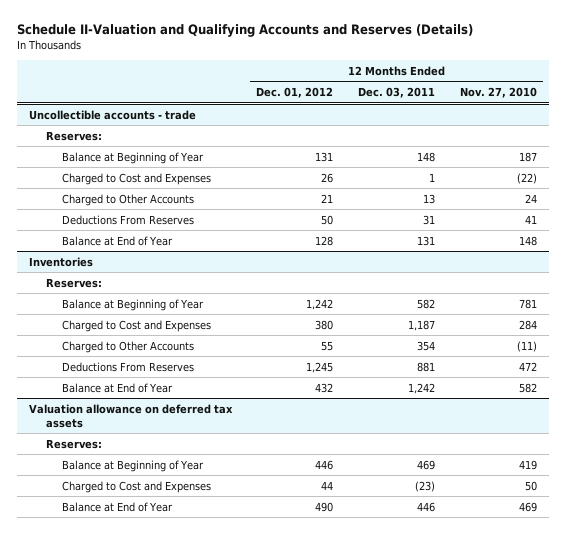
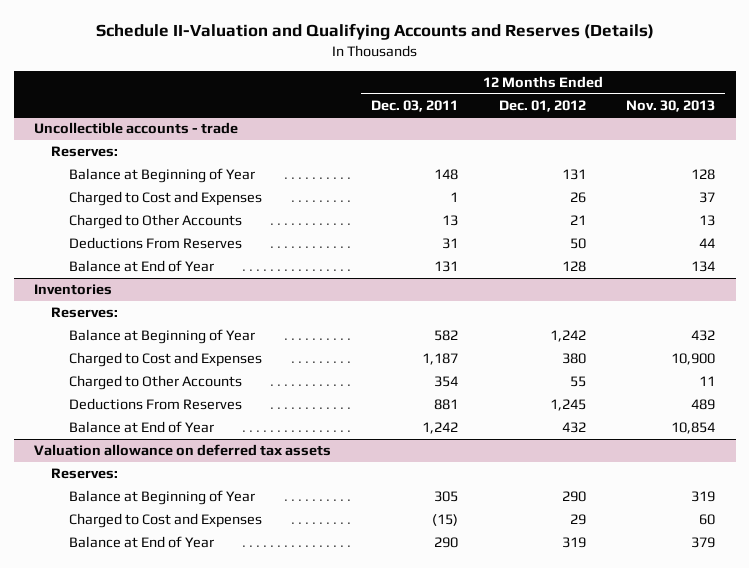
- | 12 Months Ended Dec. 01, 2012 | 12 Months Ended Dec. 03, 2011 | 12 Months Ended Nov. 27, 2010
+ | 12 Months Ended Dec. 03, 2011 | 12 Months Ended Dec. 01, 2012 | 12 Months Ended Nov. 30, 2013
@ Valuation allowance on deferred tax assets
- Balance at Beginning of Year | 446 | 469 | 419
- Charged to Cost and Expenses | 44 | (23) | 50
- Balance at End of Year | 490 | 446 | 469
+ Balance at Beginning of Year | 305 | 290 | 319
+ Charged to Cost and Expenses | (15) | 29 | 60
+ Balance at End of Year | 290 | 319 | 379

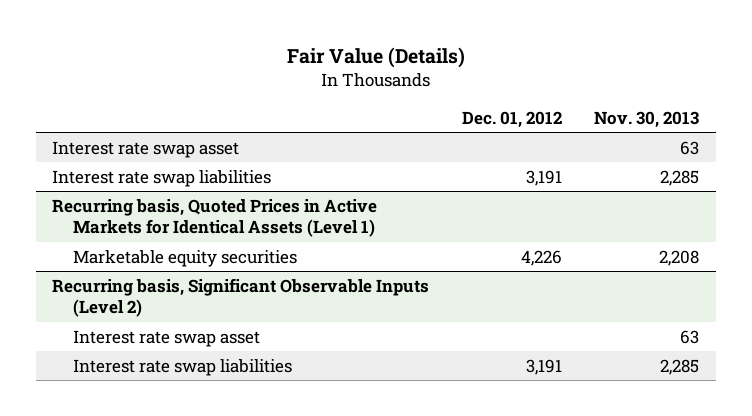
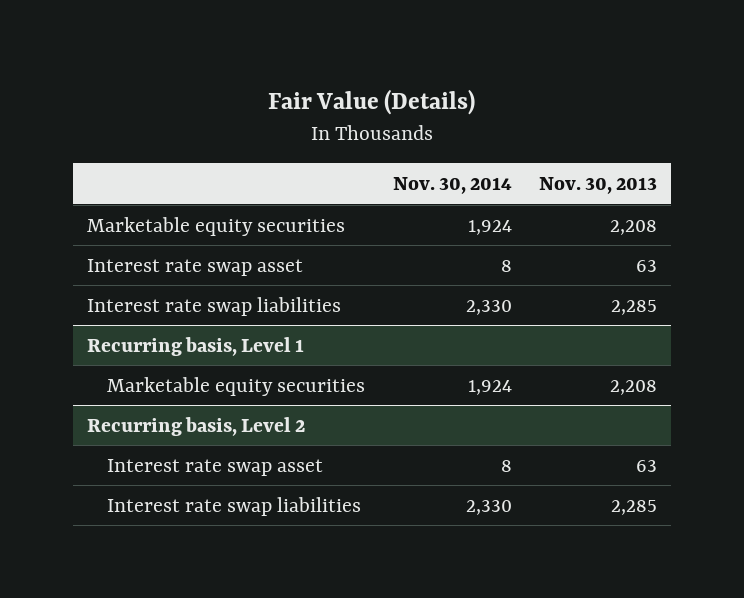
- | Dec. 01, 2012 | Nov. 30, 2013
+ | Nov. 30, 2014 | Nov. 30, 2013
+ Marketable equity securities | 1,924 | 2,208
- Recurring basis, Quoted Prices in Active Markets for Identical Assets (Level 1)
+ Recurring basis, Level 1
- Recurring basis, Significant Observable Inputs (Level 2)
+ Recurring basis, Level 2

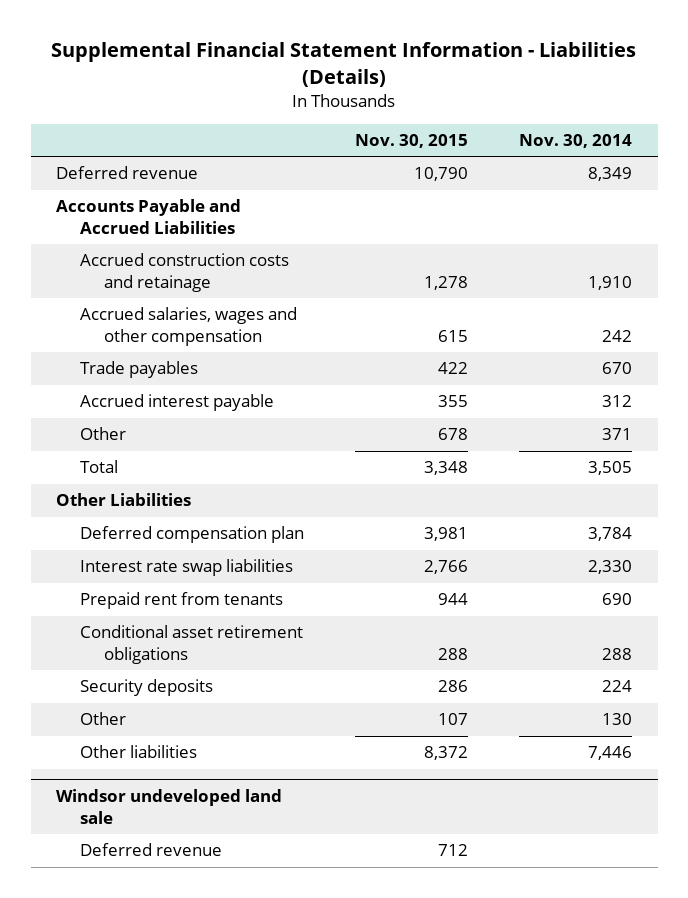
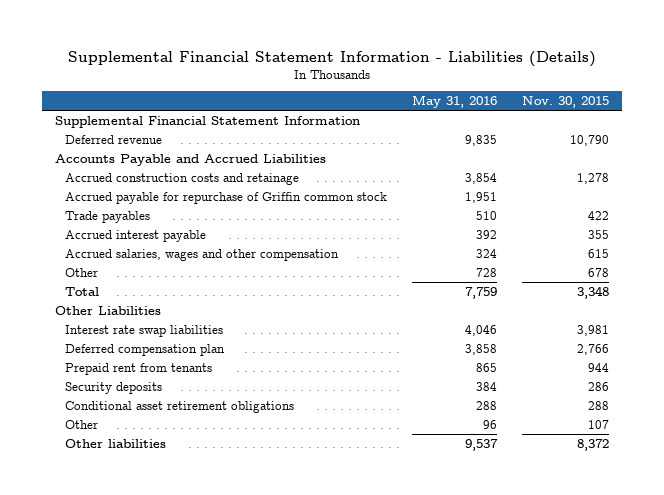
- | Nov. 30, 2015 | Nov. 30, 2014
+ | May 31, 2016 | Nov. 30, 2015
+ Supplemental Financial Statement Information
+ Accrued payable for repurchase of Griffin common stock | 1,951 |
moved down: Accrued salaries, wages and other compensation | 324 | 615
- Deferred compensation plan | 3,981 | 3,784
- Interest rate swap liabilities | 2,766 | 2,330
+ Interest rate swap liabilities | 4,046 | 3,981
+ Deferred compensation plan | 3,858 | 2,766
moved down: Conditional asset retirement obligations | 288 | 288
- Windsor undeveloped land sale
- Deferred revenue | 712 |

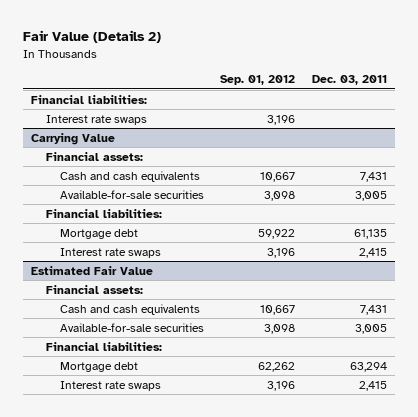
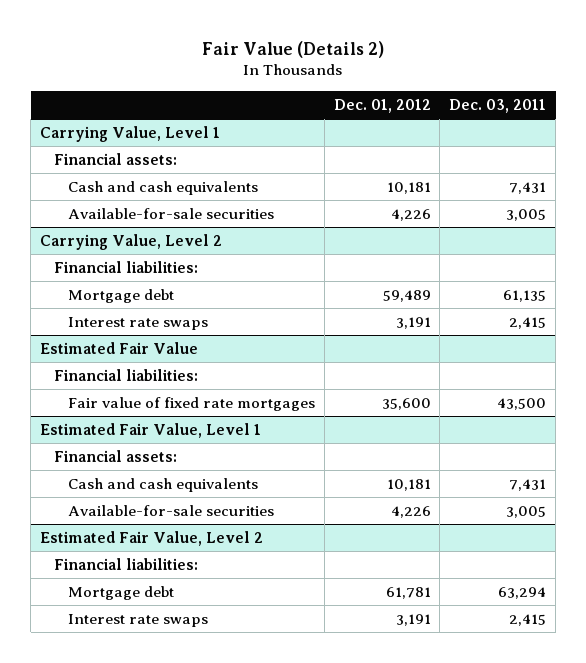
- | Sep. 01, 2012 | Dec. 03, 2011
+ | Dec. 01, 2012 | Dec. 03, 2011
- Financial liabilities:
- Interest rate swaps | 3,196 |
- Carrying Value
+ Carrying Value, Level 1
+ Carrying Value, Level 2
@ Estimated Fair Value
+ Financial liabilities:
+ Fair value of fixed rate mortgages | 35,600 | 43,500
+ Estimated Fair Value, Level 1
+ Estimated Fair Value, Level 2

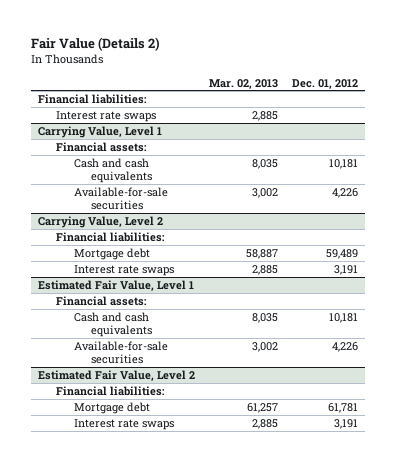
- | Dec. 01, 2012 | Dec. 03, 2011
+ | Mar. 02, 2013 | Dec. 01, 2012
+ Financial liabilities:
+ Interest rate swaps | 2,885 |
- Estimated Fair Value
- Financial liabilities:
- Fair value of fixed rate mortgages | 35,600 | 43,500

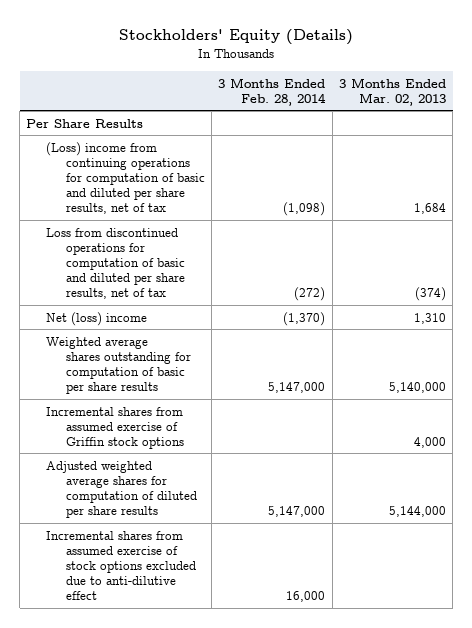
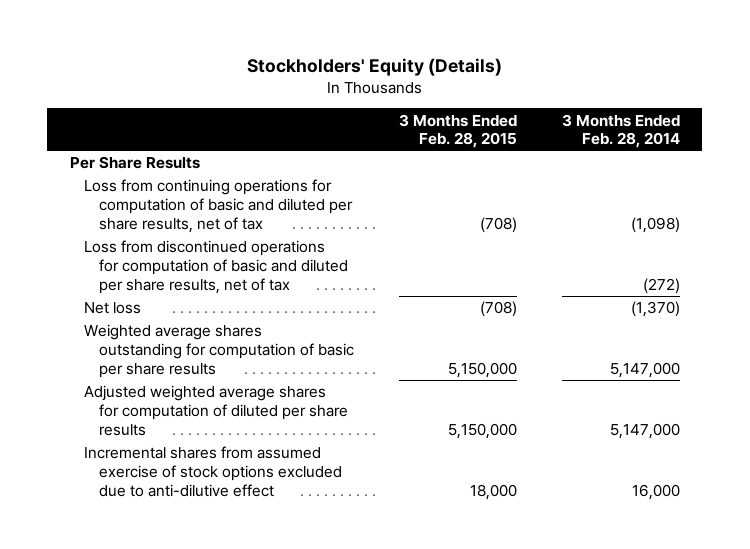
- | 3 Months Ended Feb. 28, 2014 | 3 Months Ended Mar. 02, 2013
+ | 3 Months Ended Feb. 28, 2015 | 3 Months Ended Feb. 28, 2014
- (Loss) income from continuing operations for computation of basic and diluted per share results, net of tax | (1,098) | 1,684
+ Loss from continuing operations for computation of basic and diluted per share results, net of tax | (708) | (1,098)
- Net (loss) income | (1,370) | 1,310
+ Net loss | (708) | (1,370)
- Incremental shares from assumed exercise of Griffin stock options | | 4,000

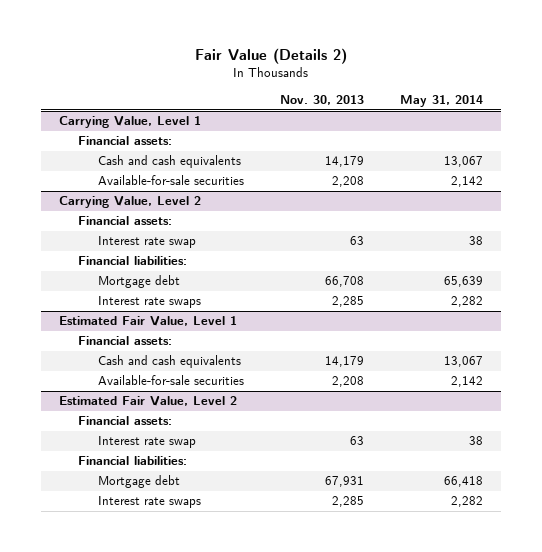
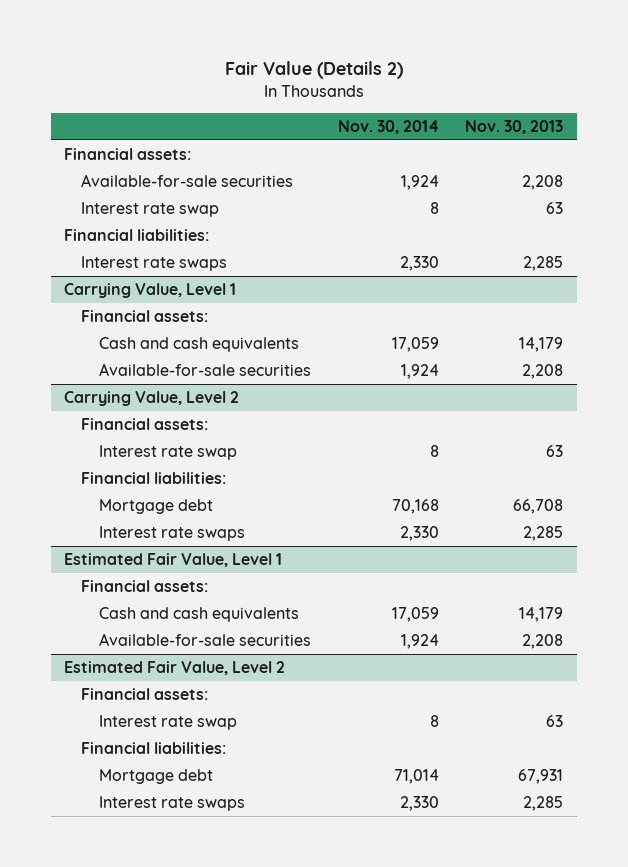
- | Nov. 30, 2013 | May 31, 2014
+ | Nov. 30, 2014 | Nov. 30, 2013
+ Financial assets:
+ Available-for-sale securities | 1,924 | 2,208
+ Interest rate swap | 8 | 63
+ Financial liabilities:
+ Interest rate swaps | 2,330 | 2,285

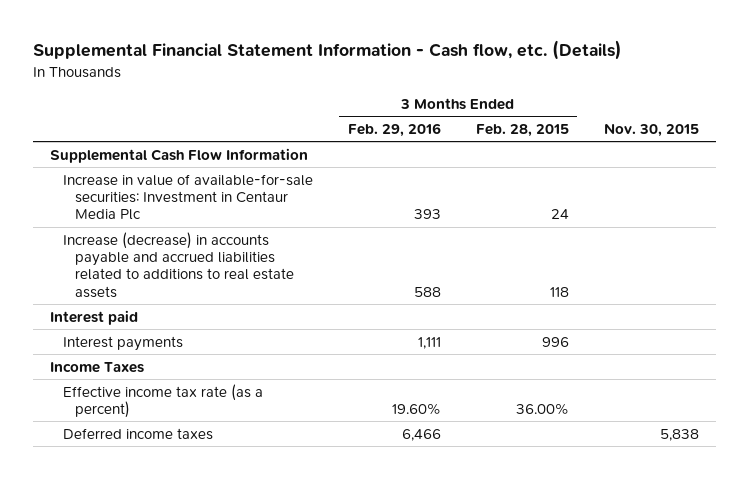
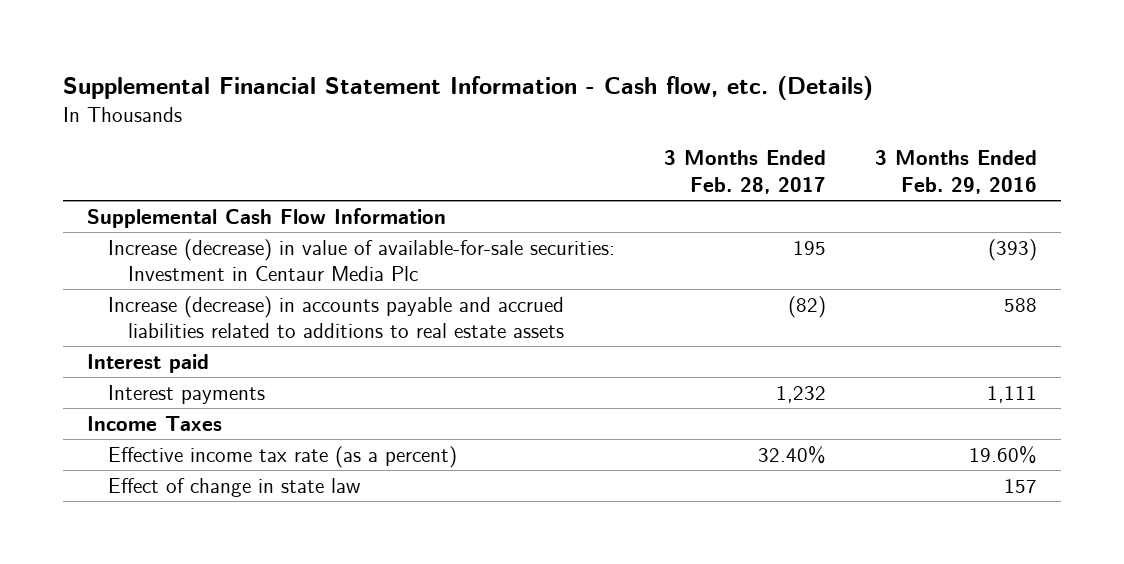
- | 3 Months Ended Feb. 29, 2016 | 3 Months Ended Feb. 28, 2015 | Nov. 30, 2015
+ | 3 Months Ended Feb. 28, 2017 | 3 Months Ended Feb. 29, 2016
- Increase in value of available-for-sale securities: Investment in Centaur Media Plc | 393 | 24 |
+ Increase (decrease) in value of available-for-sale securities: Investment in Centaur Media Plc | 195 | (393)
- Deferred income taxes | 6,466 | | 5,838
+ Effect of change in state law | | 157

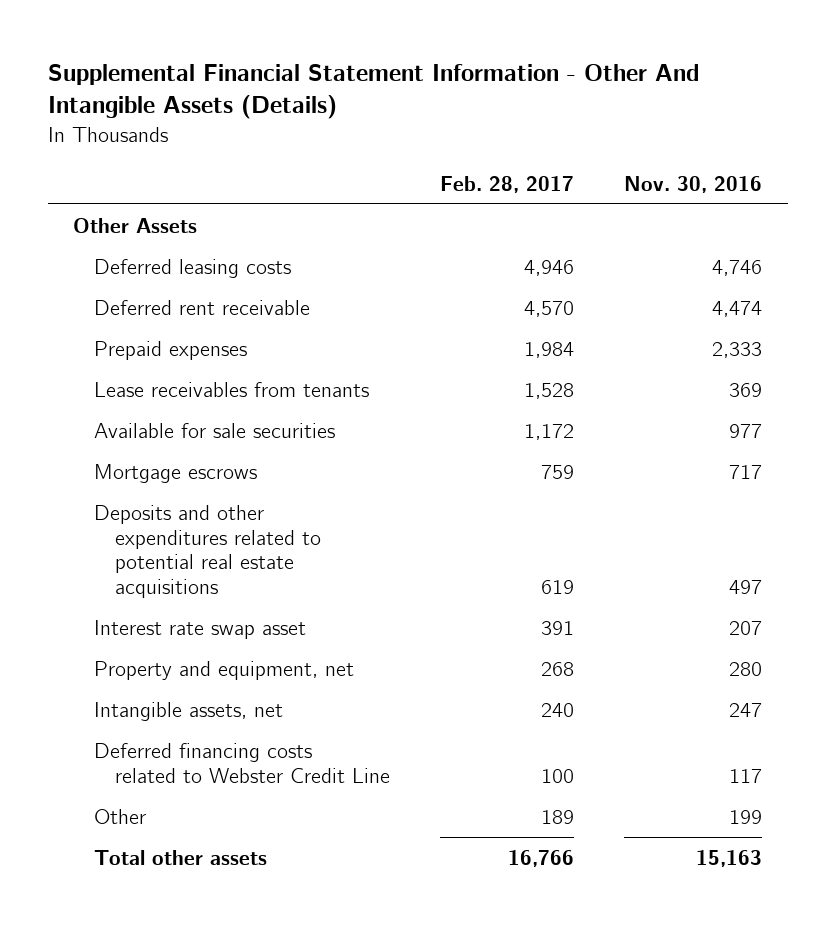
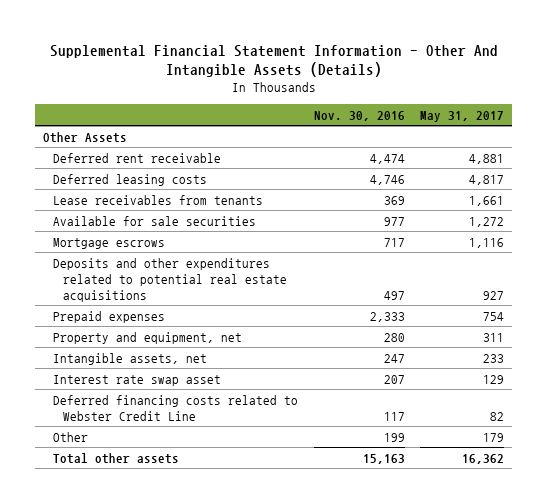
- | Feb. 28, 2017 | Nov. 30, 2016
+ | Nov. 30, 2016 | May 31, 2017
moved down: Deferred leasing costs | 4,746 | 4,817
moved down: Prepaid expenses | 2,333 | 754
moved down: Interest rate swap asset | 207 | 129

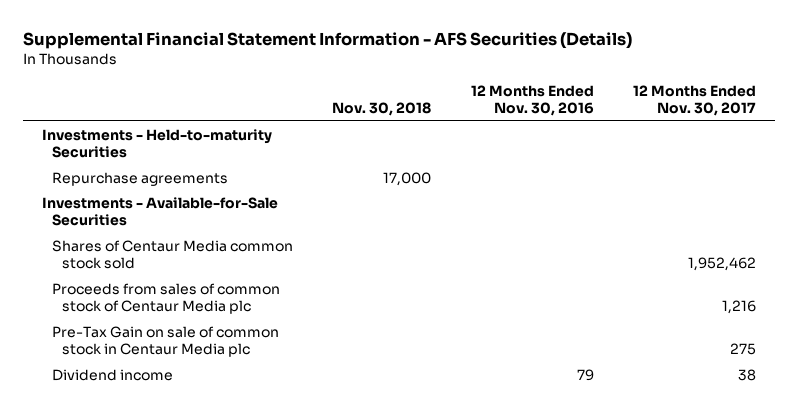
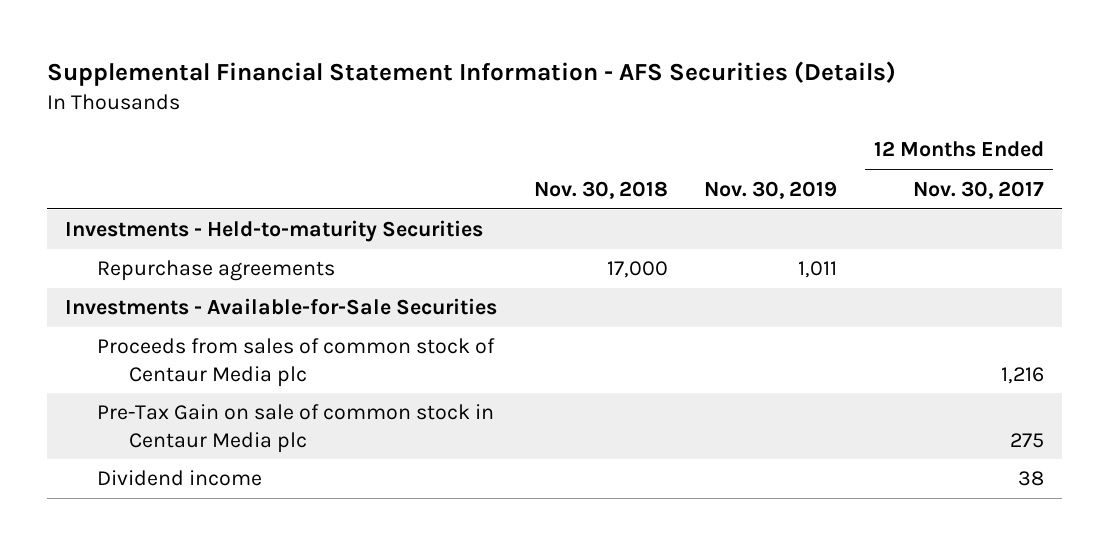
- | Nov. 30, 2018 | 12 Months Ended Nov. 30, 2016 | 12 Months Ended Nov. 30, 2017
+ | Nov. 30, 2018 | Nov. 30, 2019 | 12 Months Ended Nov. 30, 2017
- Shares of Centaur Media common stock sold | | | 1,952,462

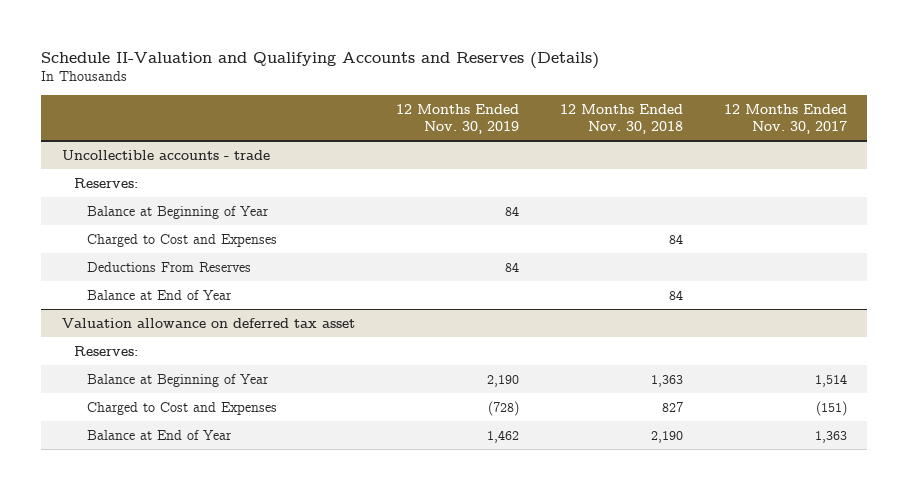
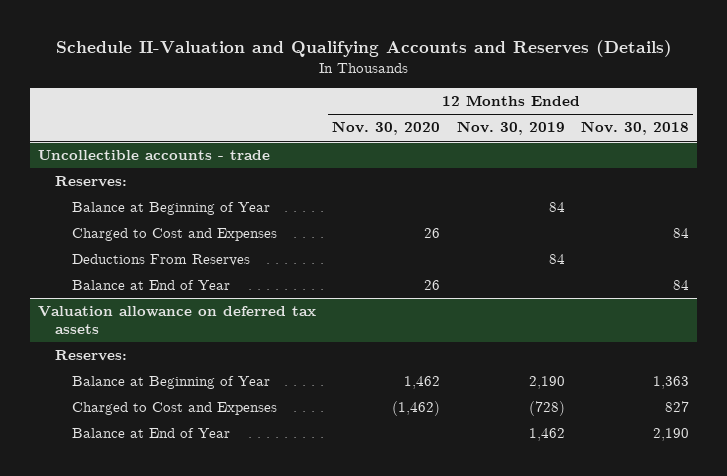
- | 12 Months Ended Nov. 30, 2019 | 12 Months Ended Nov. 30, 2018 | 12 Months Ended Nov. 30, 2017
+ | 12 Months Ended Nov. 30, 2020 | 12 Months Ended Nov. 30, 2019 | 12 Months Ended Nov. 30, 2018
- Valuation allowance on deferred tax asset
+ Valuation allowance on deferred tax assets

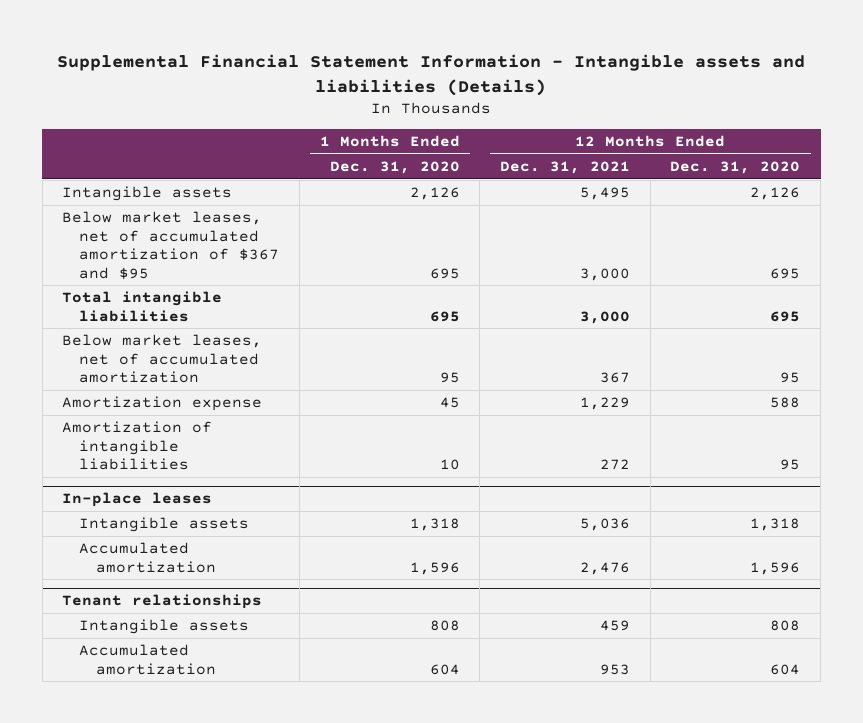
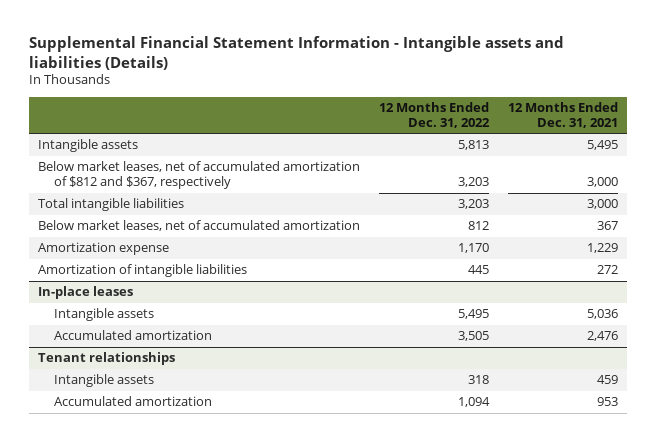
- | 1 Months Ended Dec. 31, 2020 | 12 Months Ended Dec. 31, 2021 | 12 Months Ended Dec. 31, 2020
+ | 12 Months Ended Dec. 31, 2022 | 12 Months Ended Dec. 31, 2021
- Below market leases, net of accumulated amortization of $367 and $95 | 695 | 3,000 | 695
+ Below market leases, net of accumulated amortization of $812 and $367, respectively | 3,203 | 3,000

